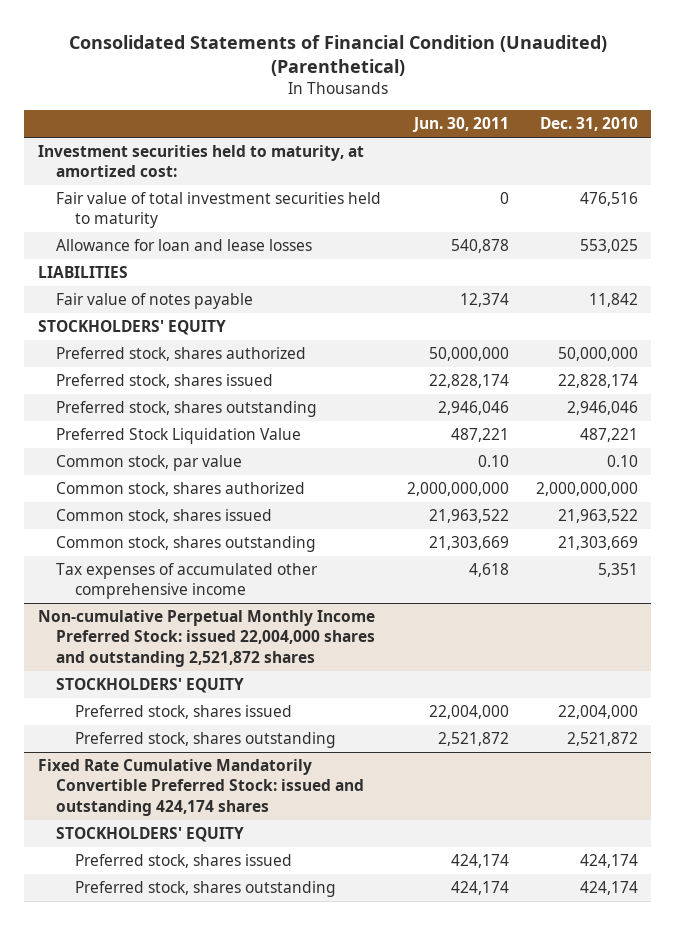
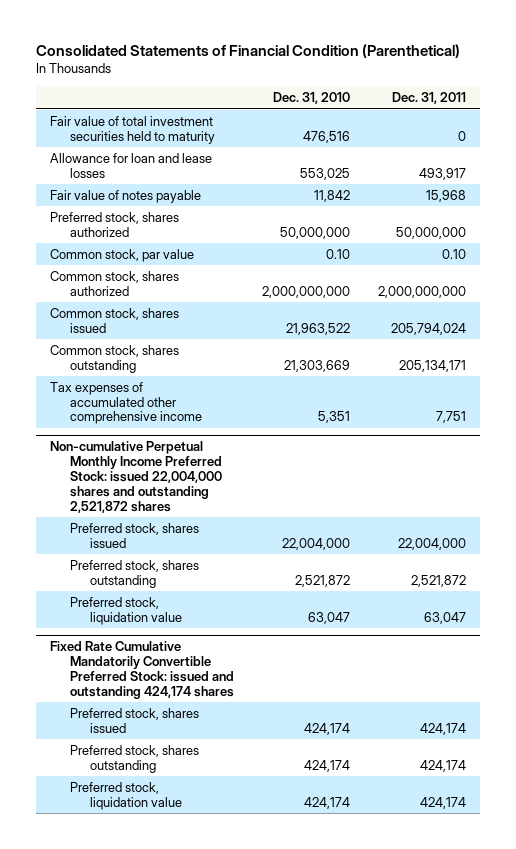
- Consolidated Statements of Financial Condition (Unaudited) (Parenthetical)
+ Consolidated Statements of Financial Condition (Parenthetical)
- | Jun. 30, 2011 | Dec. 31, 2010
+ | Dec. 31, 2010 | Dec. 31, 2011
- Investment securities held to maturity, at amortized cost:
- LIABILITIES
- STOCKHOLDERS' EQUITY
- Preferred stock, shares issued | 22,828,174 | 22,828,174
- Preferred stock, shares outstanding | 2,946,046 | 2,946,046
- Preferred Stock Liquidation Value | 487,221 | 487,221
@ Non-cumulative Perpetual Monthly Income Preferred Stock: issued 22,004,000 shares and outstanding 2,521,872 shares
- STOCKHOLDERS' EQUITY
+ Preferred stock, liquidation value | 63,047 | 63,047
@ Fixed Rate Cumulative Mandatorily Convertible Preferred Stock: issued and outstanding 424,174 shares
- STOCKHOLDERS' EQUITY
+ Preferred stock, liquidation value | 424,174 | 424,174

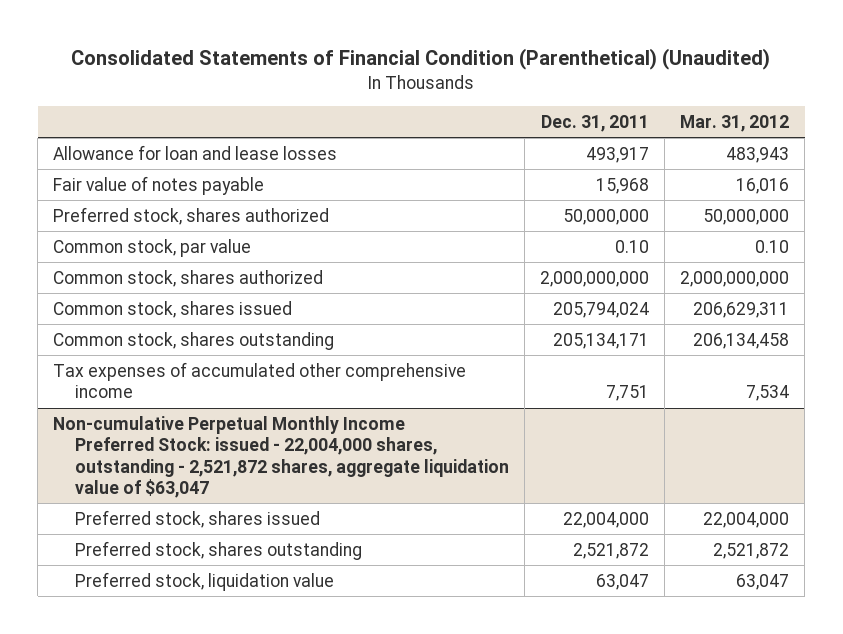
- Consolidated Statements of Financial Condition (Parenthetical)
+ Consolidated Statements of Financial Condition (Parenthetical) (Unaudited)
- | Dec. 31, 2010 | Dec. 31, 2011
+ | Dec. 31, 2011 | Mar. 31, 2012
- Fair value of total investment securities held to maturity | 476,516 | 0
- Non-cumulative Perpetual Monthly Income Preferred Stock: issued 22,004,000 shares and outstanding 2,521,872 shares
+ Non-cumulative Perpetual Monthly Income Preferred Stock: issued - 22,004,000 shares, outstanding - 2,521,872 shares, aggregate liquidation value of $63,047
- Fixed Rate Cumulative Mandatorily Convertible Preferred Stock: issued and outstanding 424,174 shares
- Preferred stock, shares issued | 424,174 | 424,174
- Preferred stock, shares outstanding | 424,174 | 424,174
- Preferred stock, liquidation value | 424,174 | 424,174

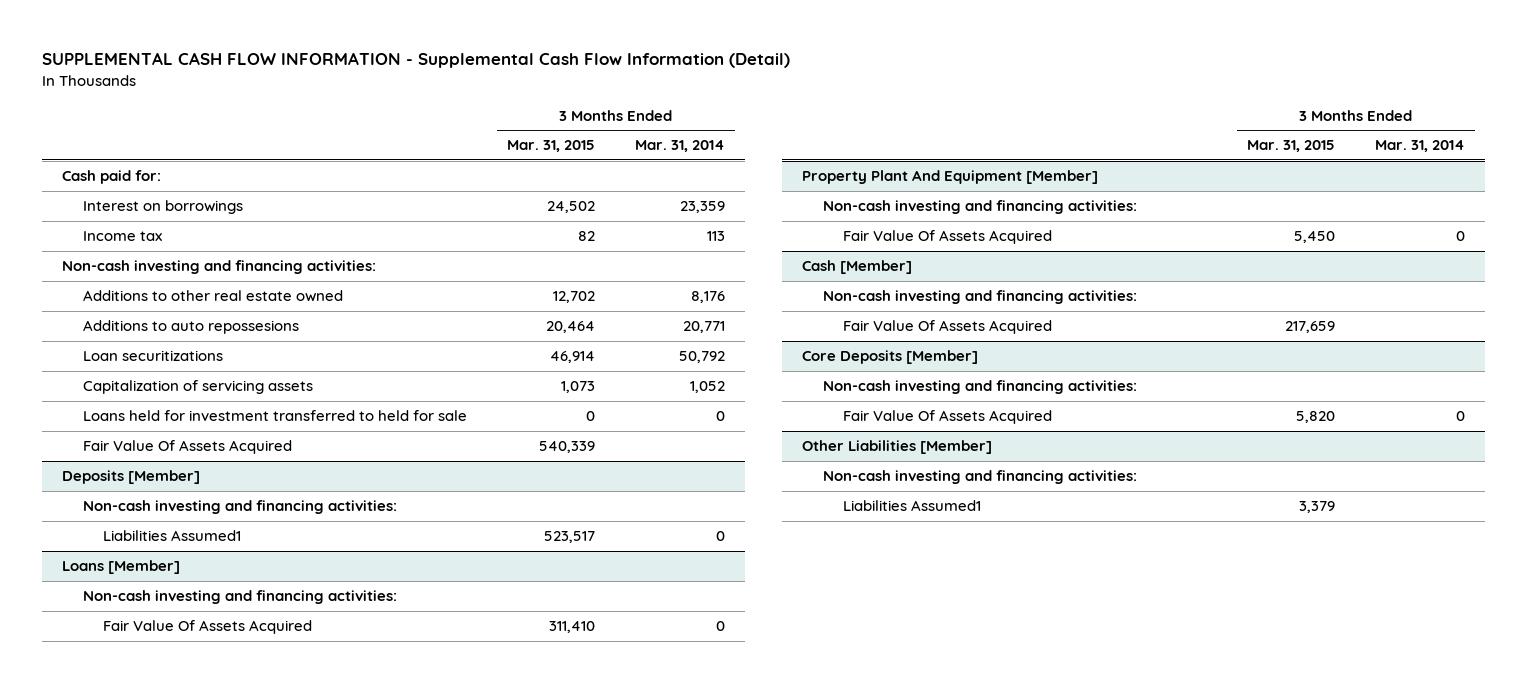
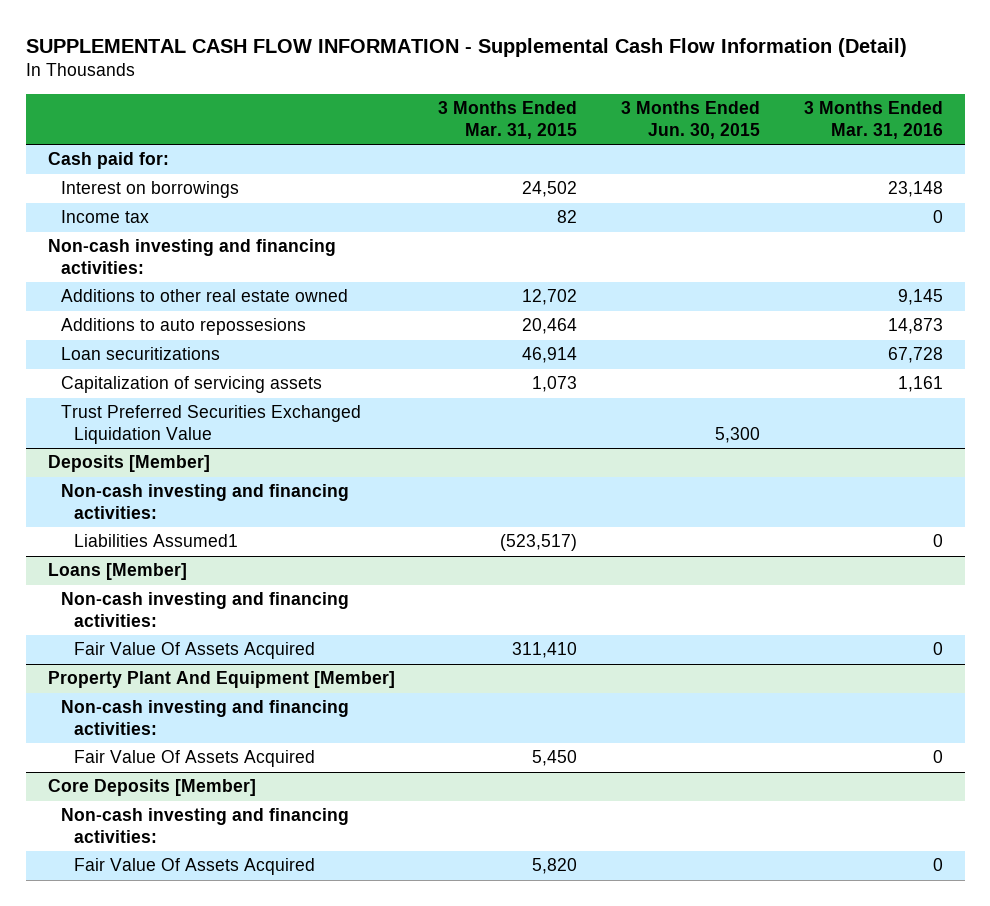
- | 3 Months Ended Mar. 31, 2015 | 3 Months Ended Mar. 31, 2014
+ | 3 Months Ended Mar. 31, 2015 | 3 Months Ended Jun. 30, 2015 | 3 Months Ended Mar. 31, 2016
- Loans held for investment transferred to held for sale | 0 | 0
- Fair Value Of Assets Acquired | 540,339 |
+ Trust Preferred Securities Exchanged Liquidation Value | | 5,300 |
@ Deposits [Member]
- Liabilities Assumed1 | 523,517 | 0
+ Liabilities Assumed1 | (523,517) | | 0
- Cash [Member]
- Non-cash investing and financing activities:
- Fair Value Of Assets Acquired | 217,659 |
- Other Liabilities [Member]
- Non-cash investing and financing activities:
- Liabilities Assumed1 | 3,379 |

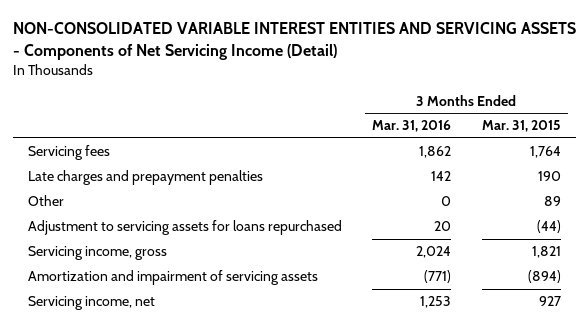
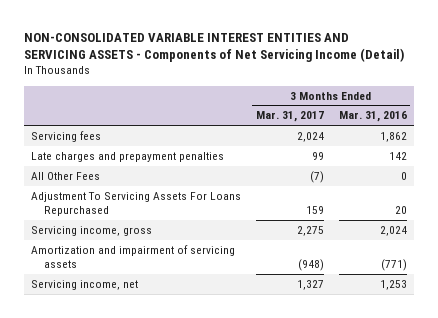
- | 3 Months Ended Mar. 31, 2016 | 3 Months Ended Mar. 31, 2015
+ | 3 Months Ended Mar. 31, 2017 | 3 Months Ended Mar. 31, 2016
- Other | 0 | 89
- Adjustment to servicing assets for loans repurchased | 20 | (44)
+ All Other Fees | (7) | 0
+ Adjustment To Servicing Assets For Loans Repurchased | 159 | 20

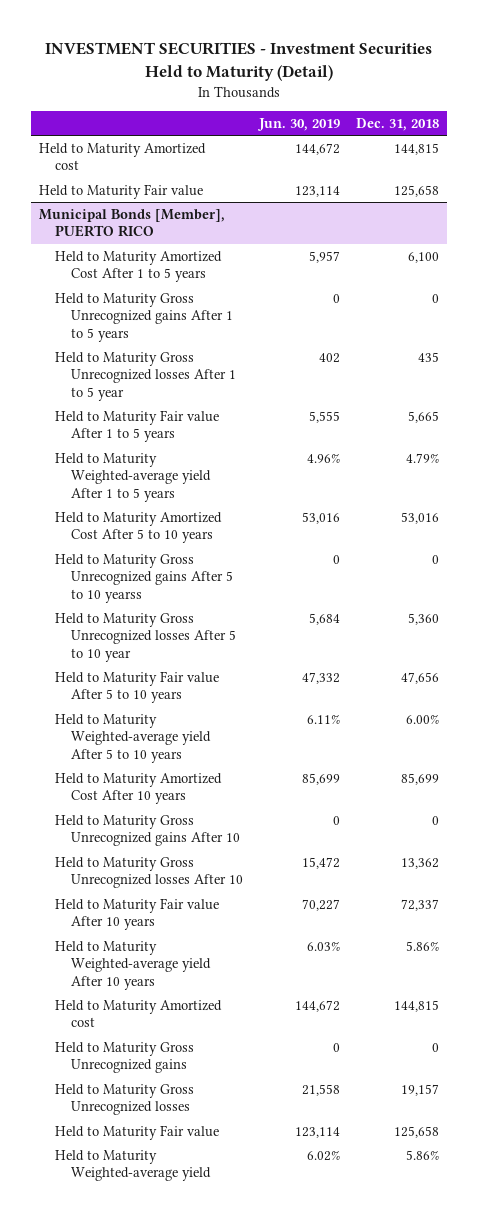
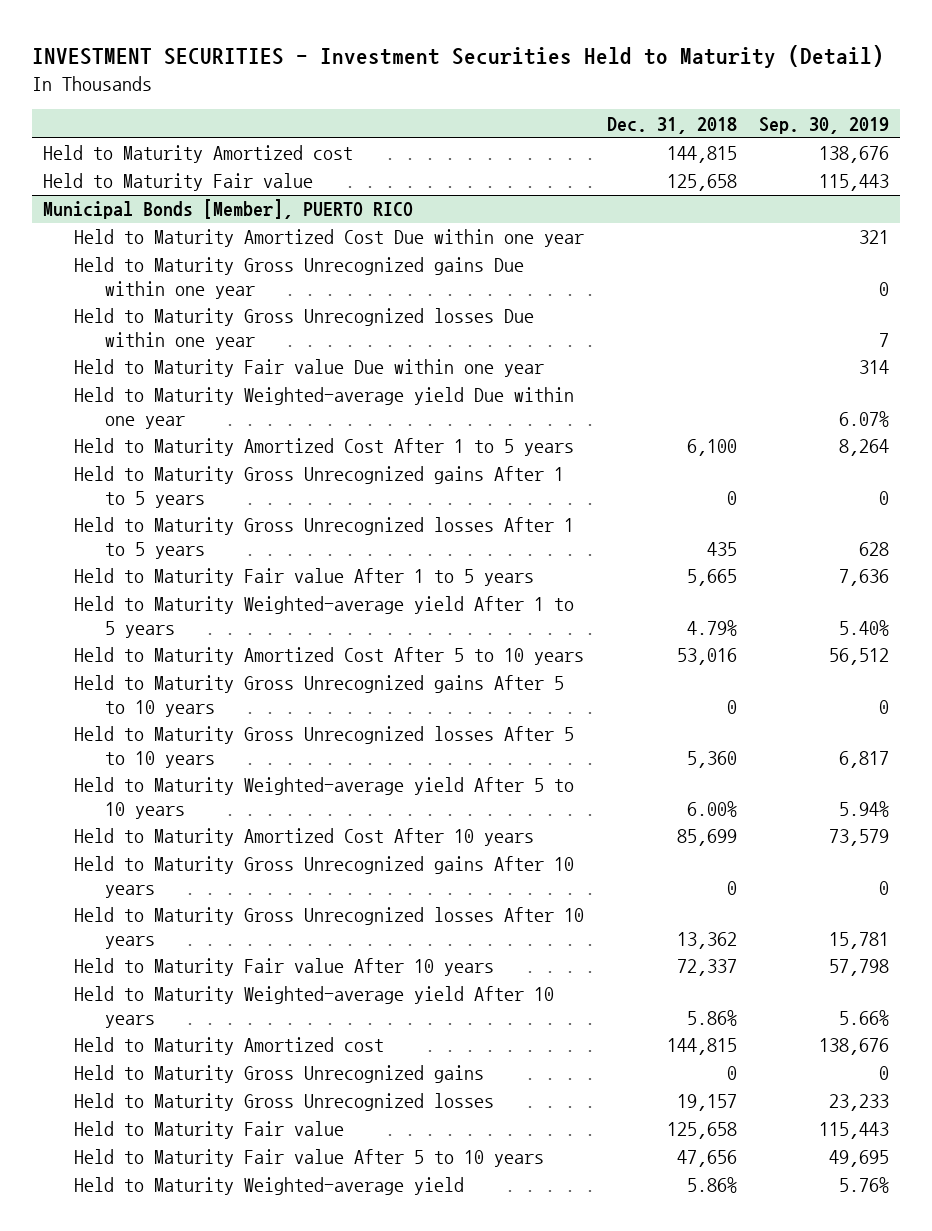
- | Jun. 30, 2019 | Dec. 31, 2018
+ | Dec. 31, 2018 | Sep. 30, 2019
@ Municipal Bonds [Member], PUERTO RICO
+ Held to Maturity Amortized Cost Due within one year | | 321
+ Held to Maturity Gross Unrecognized gains Due within one year | | 0
+ Held to Maturity Gross Unrecognized losses Due within one year | | 7
+ Held to Maturity Fair value Due within one year | | 314
+ Held to Maturity Weighted-average yield Due within one year | | 6.07%
- Held to Maturity Gross Unrecognized losses After 1 to 5 year | 402 | 435
+ Held to Maturity Gross Unrecognized losses After 1 to 5 years | 435 | 628
- Held to Maturity Gross Unrecognized gains After 5 to 10 yearss | 0 | 0
- Held to Maturity Gross Unrecognized losses After 5 to 10 year | 5,684 | 5,360
+ Held to Maturity Gross Unrecognized gains After 5 to 10 years | 0 | 0
+ Held to Maturity Gross Unrecognized losses After 5 to 10 years | 5,360 | 6,817
- Held to Maturity Gross Unrecognized gains After 10 | 0 | 0
- Held to Maturity Gross Unrecognized losses After 10 | 15,472 | 13,362
+ Held to Maturity Gross Unrecognized gains After 10 years | 0 | 0
+ Held to Maturity Gross Unrecognized losses After 10 years | 13,362 | 15,781
moved down: Held to Maturity Fair value After 5 to 10 years | 47,656 | 49,695

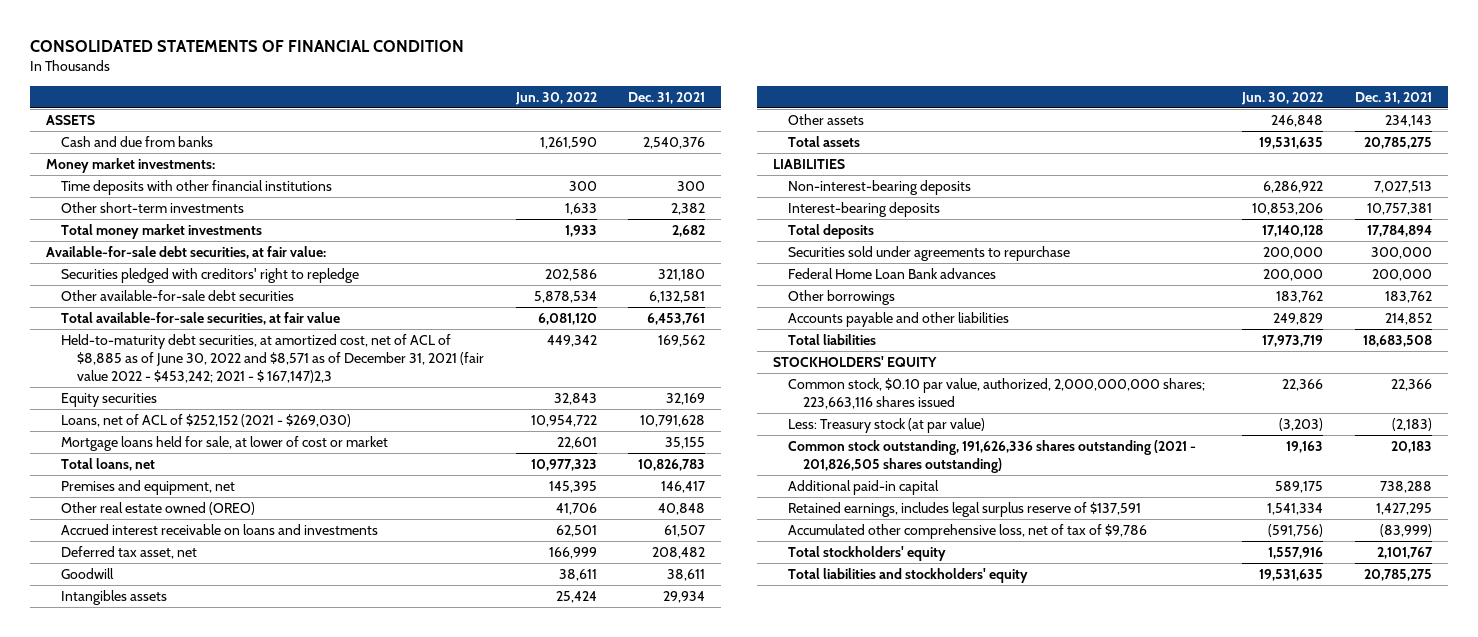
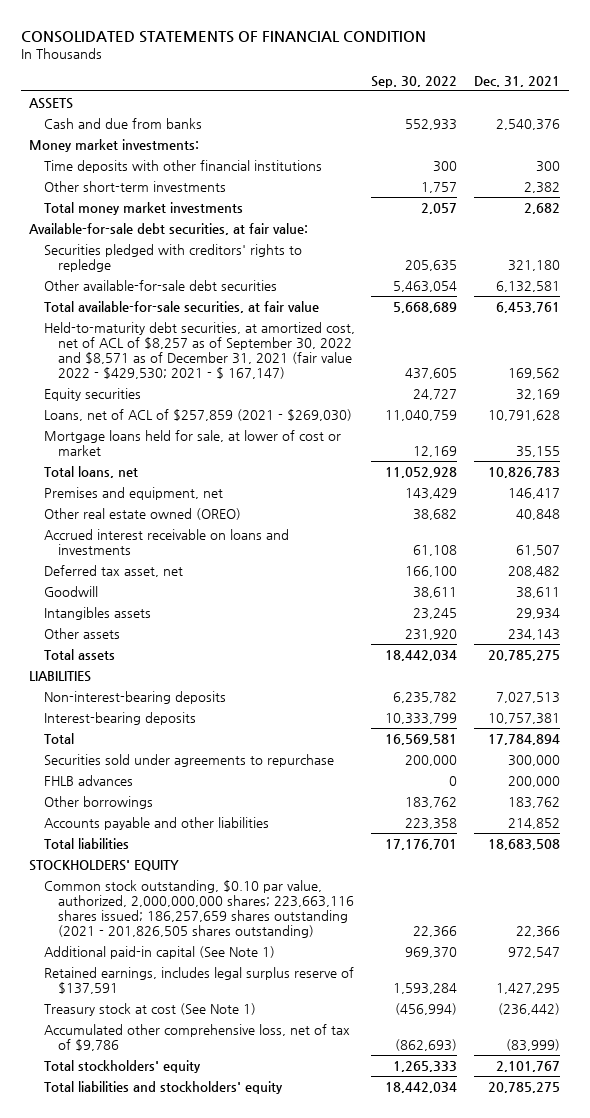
- | Jun. 30, 2022 | Dec. 31, 2021
+ | Sep. 30, 2022 | Dec. 31, 2021
- Securities pledged with creditors' right to repledge | 202,586 | 321,180
+ Securities pledged with creditors' rights to repledge | 205,635 | 321,180
- Held-to-maturity debt securities, at amortized cost, net of ACL of $8,885 as of June 30, 2022 and $8,571 as of December 31, 2021 (fair value 2022 - $453,242; 2021 - $ 167,147)2,3 | 449,342 | 169,562
+ Held-to-maturity debt securities, at amortized cost, net of ACL of $8,257 as of September 30, 2022 and $8,571 as of December 31, 2021 (fair value 2022 - $429,530; 2021 - $ 167,147) | 437,605 | 169,562
- Loans, net of ACL of $252,152 (2021 - $269,030) | 10,954,722 | 10,791,628
+ Loans, net of ACL of $257,859 (2021 - $269,030) | 11,040,759 | 10,791,628
- Total deposits | 17,140,128 | 17,784,894
+ Total | 16,569,581 | 17,784,894
- Federal Home Loan Bank advances | 200,000 | 200,000
+ FHLB advances | 0 | 200,000
- Common stock, $0.10 par value, authorized, 2,000,000,000 shares; 223,663,116 shares issued | 22,366 | 22,366
- Less: Treasury stock (at par value) | (3,203) | (2,183)
- Common stock outstanding, 191,626,336 shares outstanding (2021 - 201,826,505 shares outstanding) | 19,163 | 20,183
- Additional paid-in capital | 589,175 | 738,288
+ Common stock outstanding, $0.10 par value, authorized, 2,000,000,000 shares; 223,663,116 shares issued; 186,257,659 shares outstanding (2021 - 201,826,505 shares outstanding) | 22,366 | 22,366
+ Additional paid-in capital (See Note 1) | 969,370 | 972,547
+ Treasury stock at cost (See Note 1) | (456,994) | (236,442)

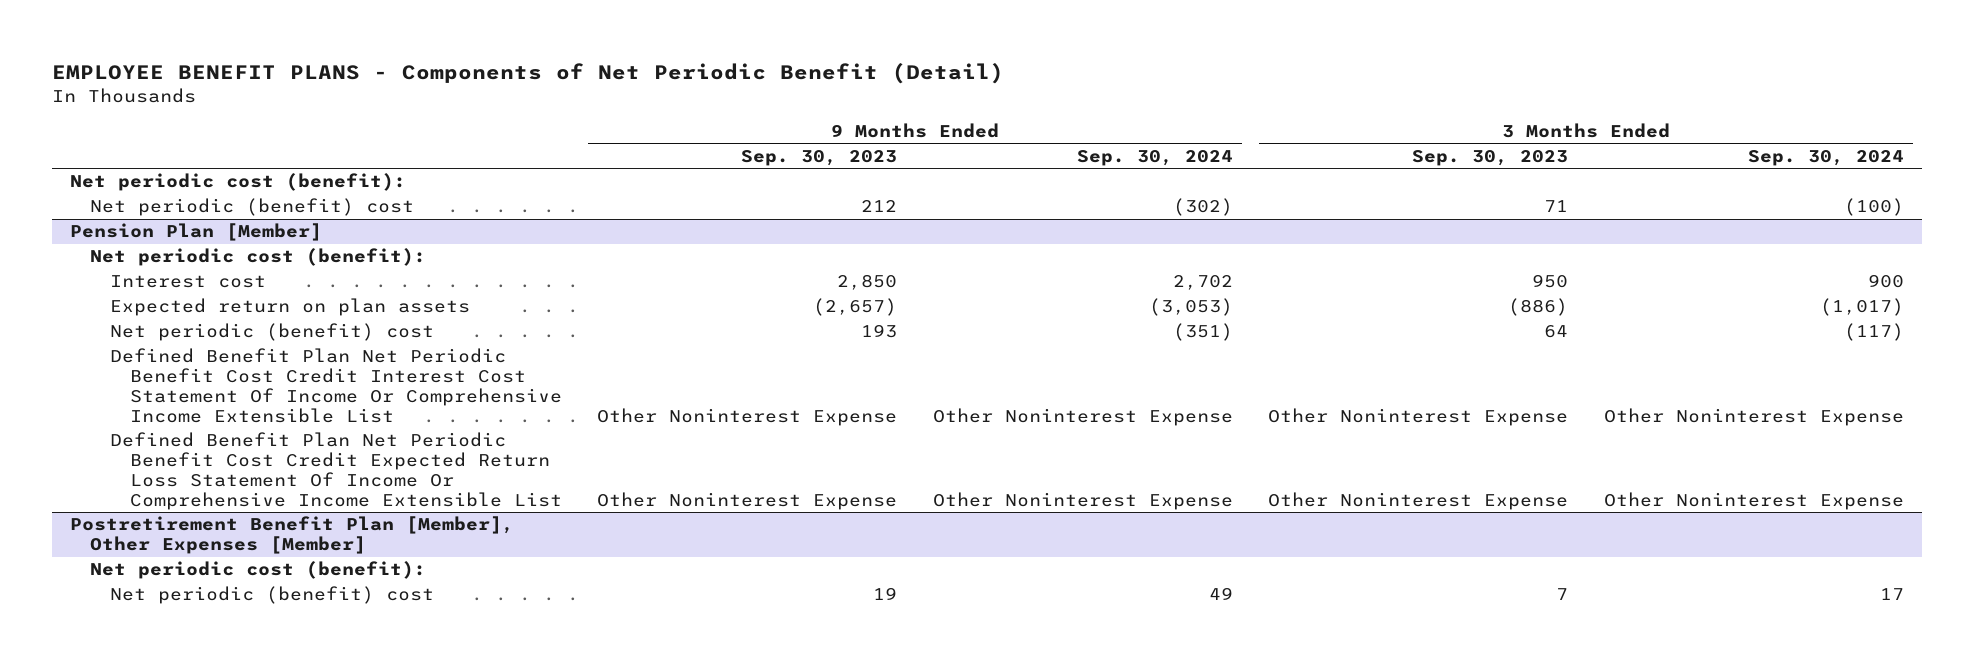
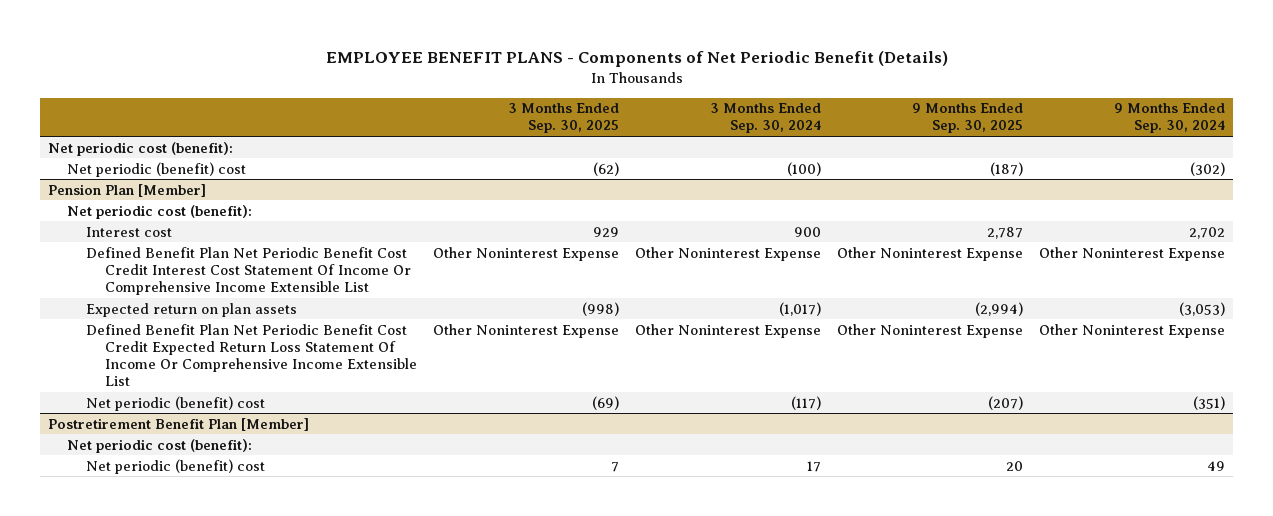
- EMPLOYEE BENEFIT PLANS - Components of Net Periodic Benefit (Detail)
+ EMPLOYEE BENEFIT PLANS - Components of Net Periodic Benefit (Details)
- | 9 Months Ended Sep. 30, 2023 | 9 Months Ended Sep. 30, 2024 | 3 Months Ended Sep. 30, 2023 | 3 Months Ended Sep. 30, 2024
+ | 3 Months Ended Sep. 30, 2025 | 3 Months Ended Sep. 30, 2024 | 9 Months Ended Sep. 30, 2025 | 9 Months Ended Sep. 30, 2024
@ Pension Plan [Member]
moved down: Expected return on plan assets | (998) | (1,017) | (2,994) | (3,053)
- Postretirement Benefit Plan [Member], Other Expenses [Member]
@ Pension Plan [Member]
moved down: Net periodic (benefit) cost | (69) | (117) | (207) | (351)
+ Postretirement Benefit Plan [Member]

